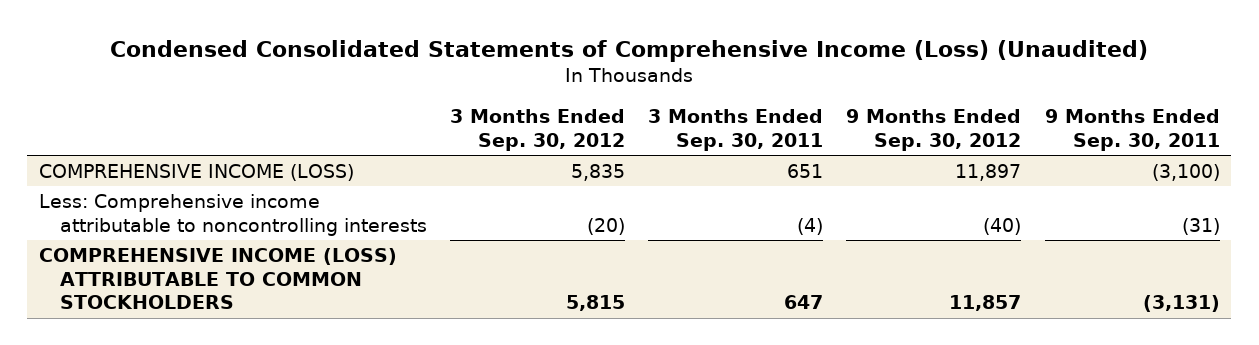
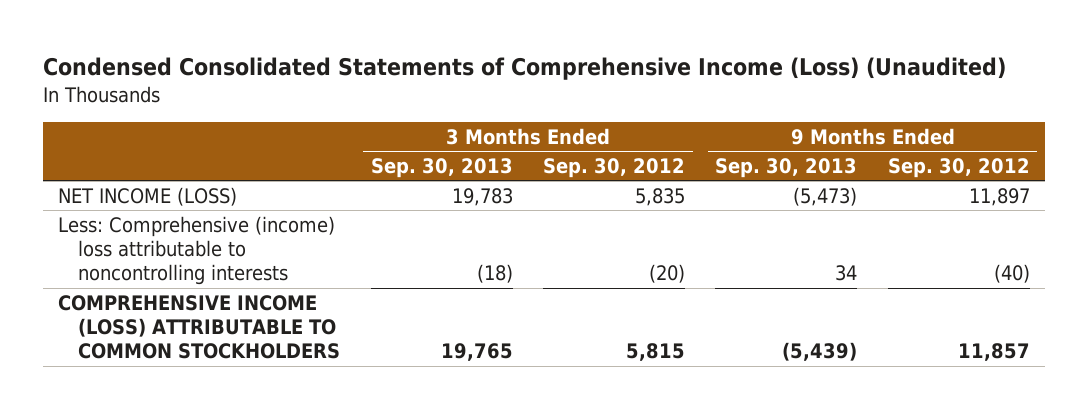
- | 3 Months Ended Sep. 30, 2012 | 3 Months Ended Sep. 30, 2011 | 9 Months Ended Sep. 30, 2012 | 9 Months Ended Sep. 30, 2011
+ | 3 Months Ended Sep. 30, 2013 | 3 Months Ended Sep. 30, 2012 | 9 Months Ended Sep. 30, 2013 | 9 Months Ended Sep. 30, 2012
- COMPREHENSIVE INCOME (LOSS) | 5,835 | 651 | 11,897 | (3,100)
- Less: Comprehensive income attributable to noncontrolling interests | (20) | (4) | (40) | (31)
+ NET INCOME (LOSS) | 19,783 | 5,835 | (5,473) | 11,897
+ Less: Comprehensive (income) loss attributable to noncontrolling interests | (18) | (20) | 34 | (40)

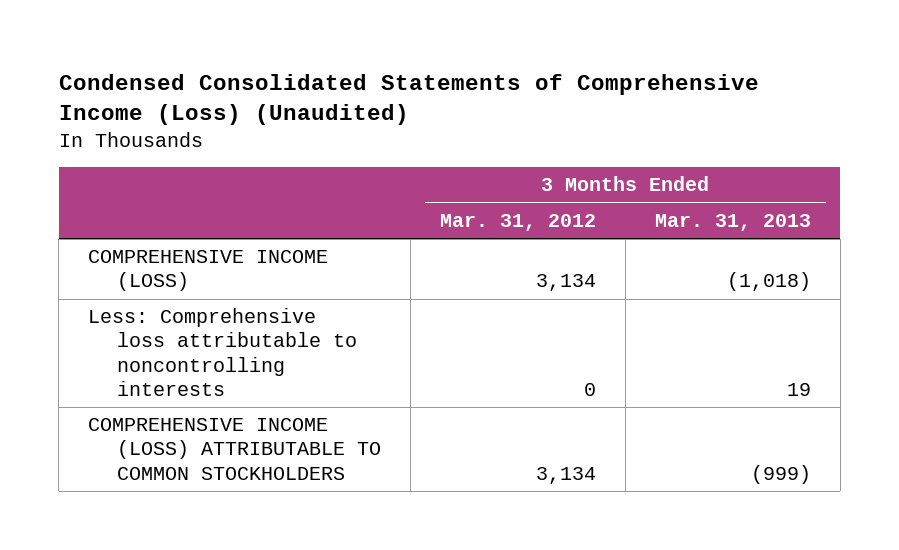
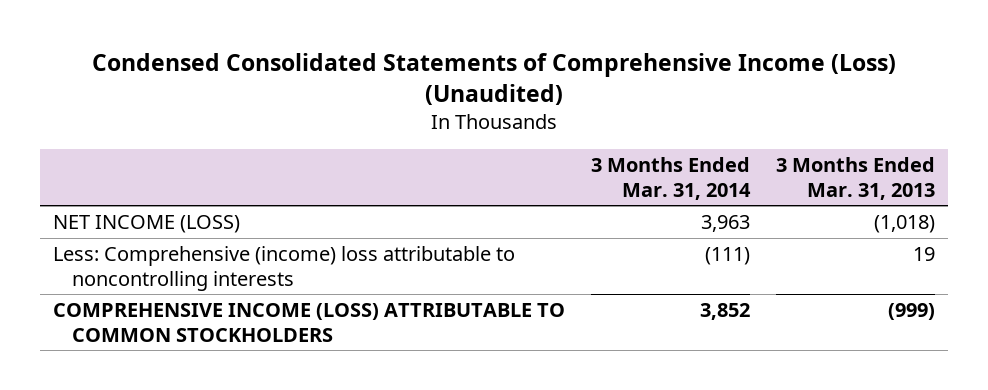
- | 3 Months Ended Mar. 31, 2012 | 3 Months Ended Mar. 31, 2013
+ | 3 Months Ended Mar. 31, 2014 | 3 Months Ended Mar. 31, 2013
- COMPREHENSIVE INCOME (LOSS) | 3,134 | (1,018)
- Less: Comprehensive loss attributable to noncontrolling interests | 0 | 19
+ NET INCOME (LOSS) | 3,963 | (1,018)
+ Less: Comprehensive (income) loss attributable to noncontrolling interests | (111) | 19

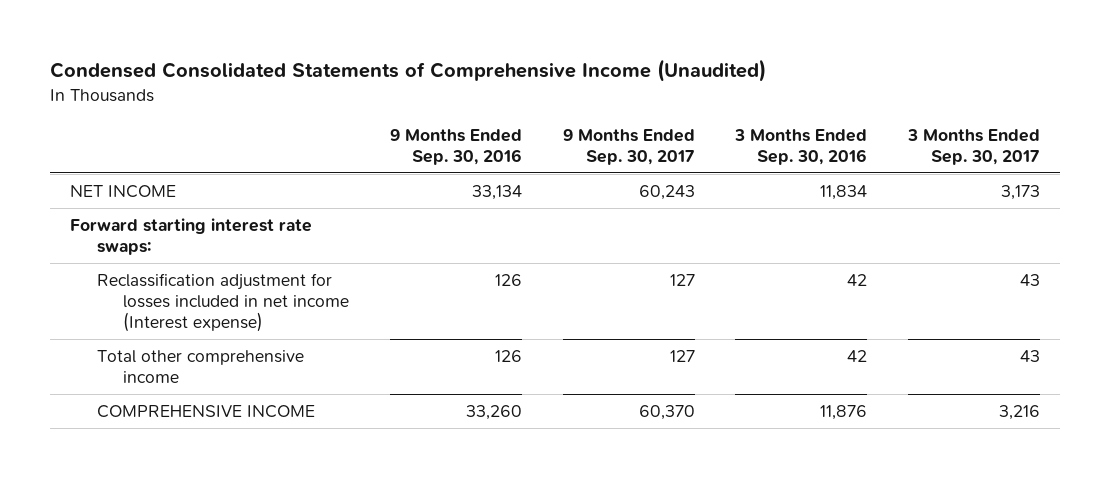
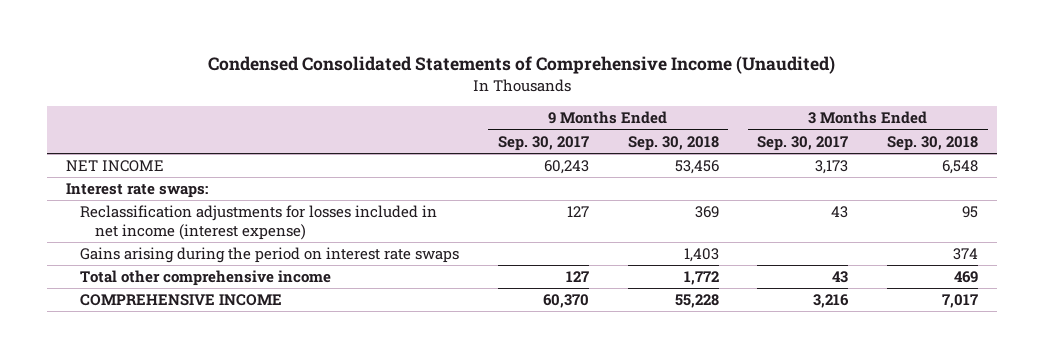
- | 9 Months Ended Sep. 30, 2016 | 9 Months Ended Sep. 30, 2017 | 3 Months Ended Sep. 30, 2016 | 3 Months Ended Sep. 30, 2017
+ | 9 Months Ended Sep. 30, 2017 | 9 Months Ended Sep. 30, 2018 | 3 Months Ended Sep. 30, 2017 | 3 Months Ended Sep. 30, 2018
- Forward starting interest rate swaps:
- Reclassification adjustment for losses included in net income (Interest expense) | 126 | 127 | 42 | 43
+ Interest rate swaps:
+ Reclassification adjustments for losses included in net income (interest expense) | 127 | 369 | 43 | 95
+ Gains arising during the period on interest rate swaps | | 1,403 | | 374

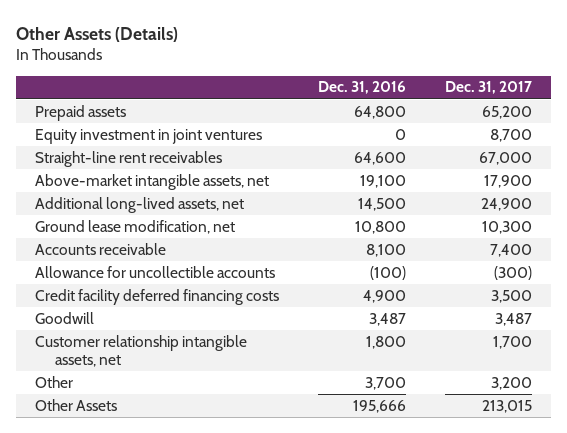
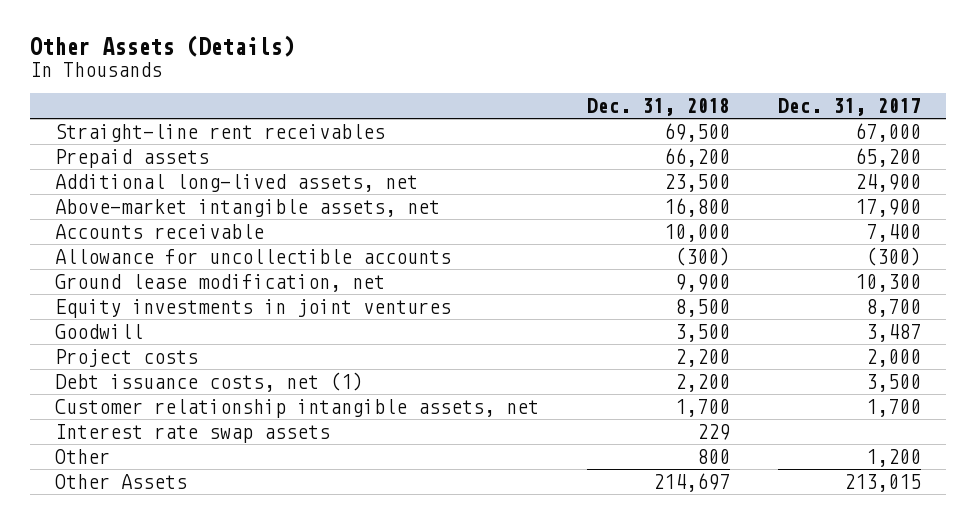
- | Dec. 31, 2016 | Dec. 31, 2017
+ | Dec. 31, 2018 | Dec. 31, 2017
- Equity investment in joint ventures | 0 | 8,700
moved down: Prepaid assets | 66,200 | 65,200
moved down: Above-market intangible assets, net | 16,800 | 17,900
- Credit facility deferred financing costs | 4,900 | 3,500
moved down: Ground lease modification, net | 9,900 | 10,300
+ Equity investments in joint ventures | 8,500 | 8,700
+ Project costs | 2,200 | 2,000
+ Debt issuance costs, net (1) | 2,200 | 3,500
- Other | 3,700 | 3,200
+ Interest rate swap assets | 229 |
+ Other | 800 | 1,200

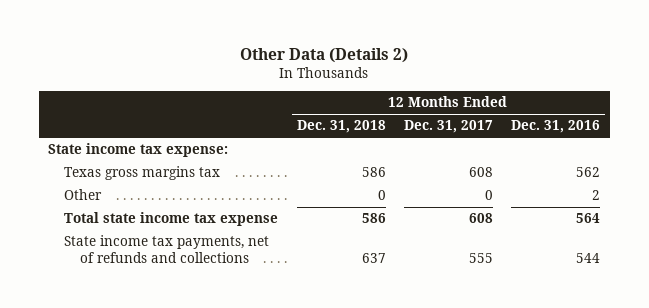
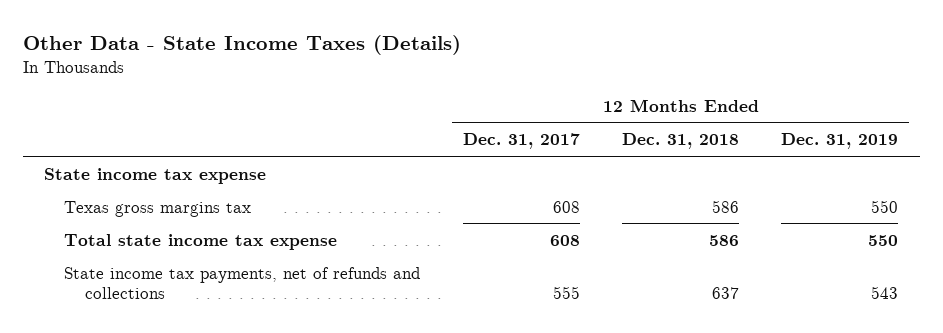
- Other Data (Details 2)
+ Other Data - State Income Taxes (Details)
- | 12 Months Ended Dec. 31, 2018 | 12 Months Ended Dec. 31, 2017 | 12 Months Ended Dec. 31, 2016
+ | 12 Months Ended Dec. 31, 2017 | 12 Months Ended Dec. 31, 2018 | 12 Months Ended Dec. 31, 2019
- State income tax expense:
+ State income tax expense
- Other | 0 | 0 | 2

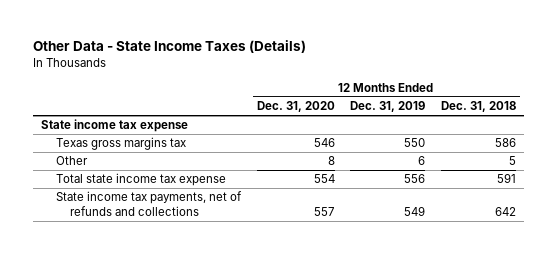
- | 12 Months Ended Dec. 31, 2017 | 12 Months Ended Dec. 31, 2018 | 12 Months Ended Dec. 31, 2019
+ | 12 Months Ended Dec. 31, 2020 | 12 Months Ended Dec. 31, 2019 | 12 Months Ended Dec. 31, 2018
- Total state income tax expense | 608 | 586 | 550
- State income tax payments, net of refunds and collections | 555 | 637 | 543
+ Other | 8 | 6 | 5
+ Total state income tax expense | 554 | 556 | 591
+ State income tax payments, net of refunds and collections | 557 | 549 | 642

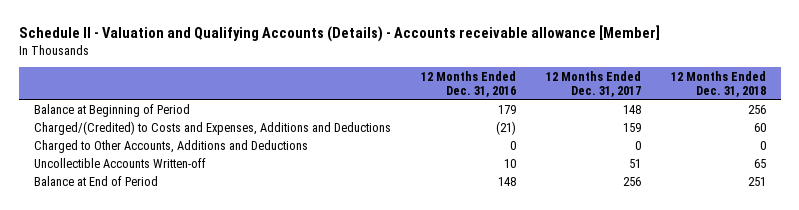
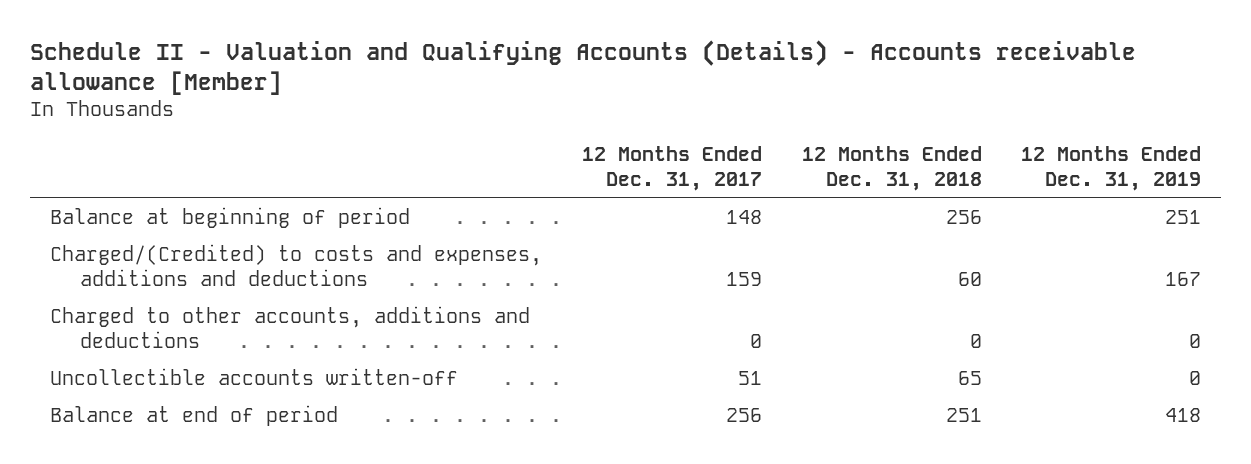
- | 12 Months Ended Dec. 31, 2016 | 12 Months Ended Dec. 31, 2017 | 12 Months Ended Dec. 31, 2018
+ | 12 Months Ended Dec. 31, 2017 | 12 Months Ended Dec. 31, 2018 | 12 Months Ended Dec. 31, 2019
- Balance at Beginning of Period | 179 | 148 | 256
- Charged/(Credited) to Costs and Expenses, Additions and Deductions | (21) | 159 | 60
- Charged to Other Accounts, Additions and Deductions | 0 | 0 | 0
- Uncollectible Accounts Written-off | 10 | 51 | 65
- Balance at End of Period | 148 | 256 | 251
+ Balance at beginning of period | 148 | 256 | 251
+ Charged/(Credited) to costs and expenses, additions and deductions | 159 | 60 | 167
+ Charged to other accounts, additions and deductions | 0 | 0 | 0
+ Uncollectible accounts written-off | 51 | 65 | 0
+ Balance at end of period | 256 | 251 | 418

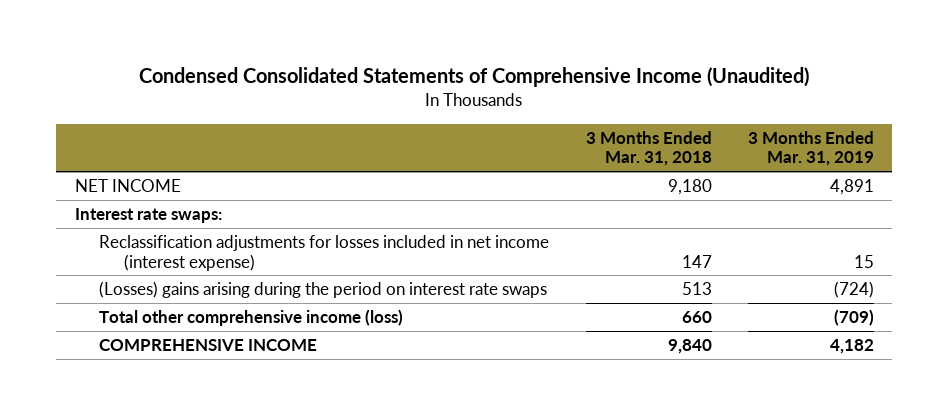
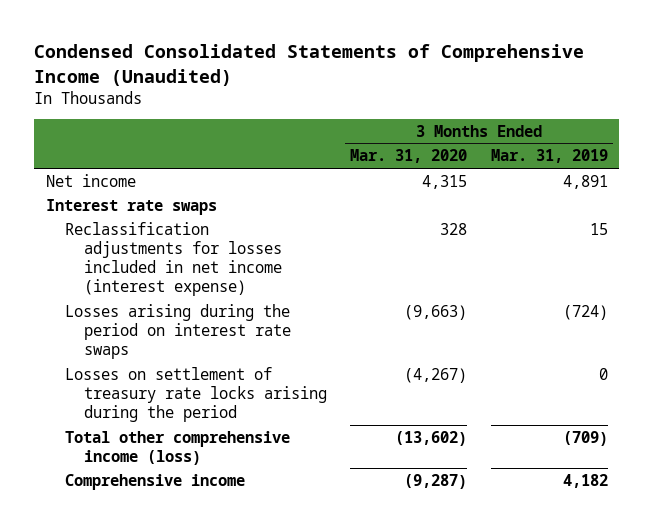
- | 3 Months Ended Mar. 31, 2018 | 3 Months Ended Mar. 31, 2019
+ | 3 Months Ended Mar. 31, 2020 | 3 Months Ended Mar. 31, 2019
- NET INCOME | 9,180 | 4,891
- Interest rate swaps:
+ Net income | 4,315 | 4,891
+ Interest rate swaps
- (Losses) gains arising during the period on interest rate swaps | 513 | (724)
+ Losses arising during the period on interest rate swaps | (9,663) | (724)
+ Losses on settlement of treasury rate locks arising during the period | (4,267) | 0
- COMPREHENSIVE INCOME | 9,840 | 4,182
+ Comprehensive income | (9,287) | 4,182

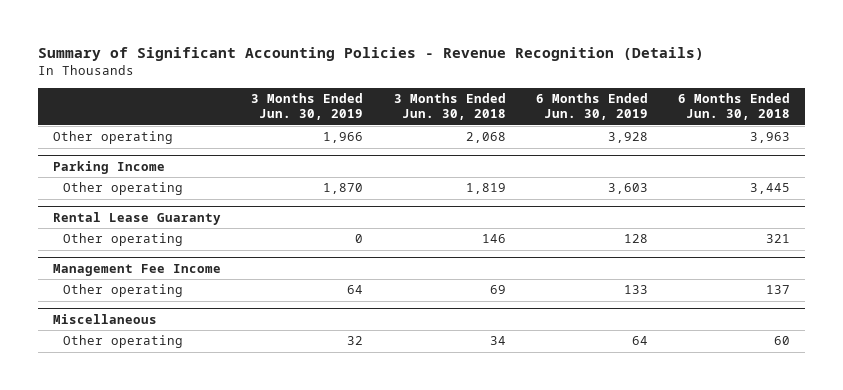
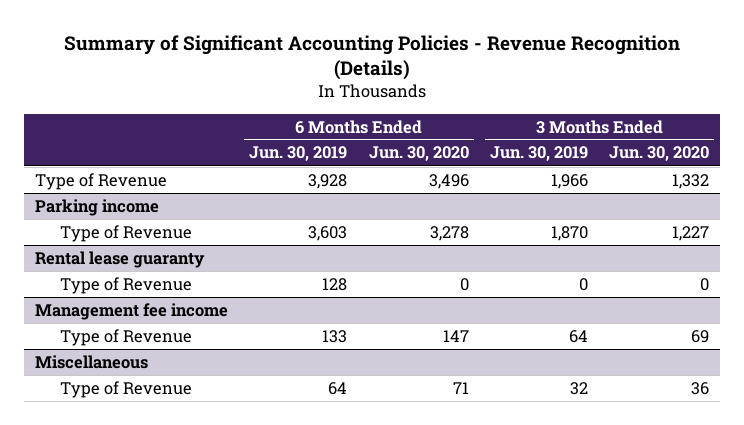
- | 3 Months Ended Jun. 30, 2019 | 3 Months Ended Jun. 30, 2018 | 6 Months Ended Jun. 30, 2019 | 6 Months Ended Jun. 30, 2018
+ | 6 Months Ended Jun. 30, 2019 | 6 Months Ended Jun. 30, 2020 | 3 Months Ended Jun. 30, 2019 | 3 Months Ended Jun. 30, 2020
- Other operating | 1,966 | 2,068 | 3,928 | 3,963
- Parking Income
- Other operating | 1,870 | 1,819 | 3,603 | 3,445
- Rental Lease Guaranty
- Other operating | 0 | 146 | 128 | 321
- Management Fee Income
- Other operating | 64 | 69 | 133 | 137
+ Type of Revenue | 3,928 | 3,496 | 1,966 | 1,332
+ Parking income
+ Type of Revenue | 3,603 | 3,278 | 1,870 | 1,227
+ Rental lease guaranty
+ Type of Revenue | 128 | 0 | 0 | 0
+ Management fee income
+ Type of Revenue | 133 | 147 | 64 | 69
@ Miscellaneous
- Other operating | 32 | 34 | 64 | 60
+ Type of Revenue | 64 | 71 | 32 | 36

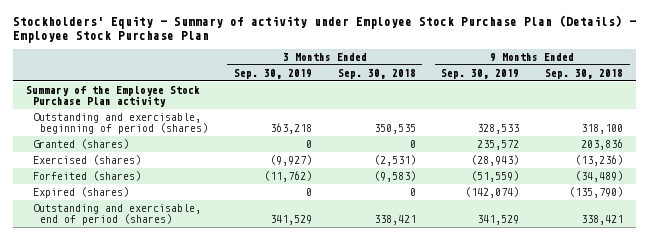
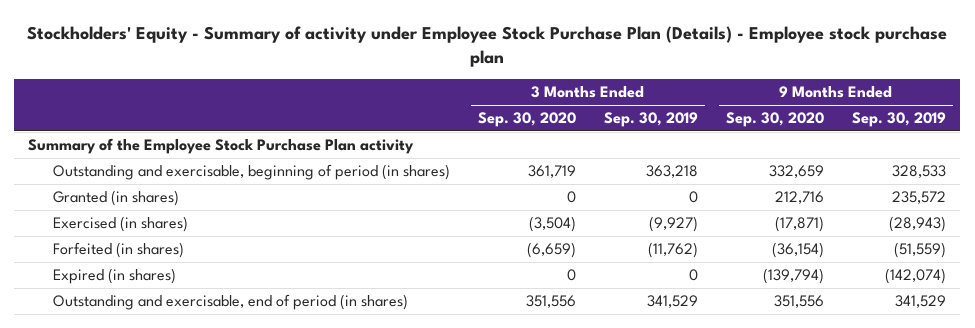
- Stockholders' Equity - Summary of activity under Employee Stock Purchase Plan (Details) - Employee Stock Purchase Plan
+ Stockholders' Equity - Summary of activity under Employee Stock Purchase Plan (Details) - Employee stock purchase plan
- | 3 Months Ended Sep. 30, 2019 | 3 Months Ended Sep. 30, 2018 | 9 Months Ended Sep. 30, 2019 | 9 Months Ended Sep. 30, 2018
+ | 3 Months Ended Sep. 30, 2020 | 3 Months Ended Sep. 30, 2019 | 9 Months Ended Sep. 30, 2020 | 9 Months Ended Sep. 30, 2019
- Outstanding and exercisable, beginning of period (shares) | 363,218 | 350,535 | 328,533 | 318,100
- Granted (shares) | 0 | 0 | 235,572 | 203,836
- Exercised (shares) | (9,927) | (2,531) | (28,943) | (13,236)
- Forfeited (shares) | (11,762) | (9,583) | (51,559) | (34,489)
- Expired (shares) | 0 | 0 | (142,074) | (135,790)
- Outstanding and exercisable, end of period (shares) | 341,529 | 338,421 | 341,529 | 338,421
+ Outstanding and exercisable, beginning of period (in shares) | 361,719 | 363,218 | 332,659 | 328,533
+ Granted (in shares) | 0 | 0 | 212,716 | 235,572
+ Exercised (in shares) | (3,504) | (9,927) | (17,871) | (28,943)
+ Forfeited (in shares) | (6,659) | (11,762) | (36,154) | (51,559)
+ Expired (in shares) | 0 | 0 | (139,794) | (142,074)
+ Outstanding and exercisable, end of period (in shares) | 351,556 | 341,529 | 351,556 | 341,529

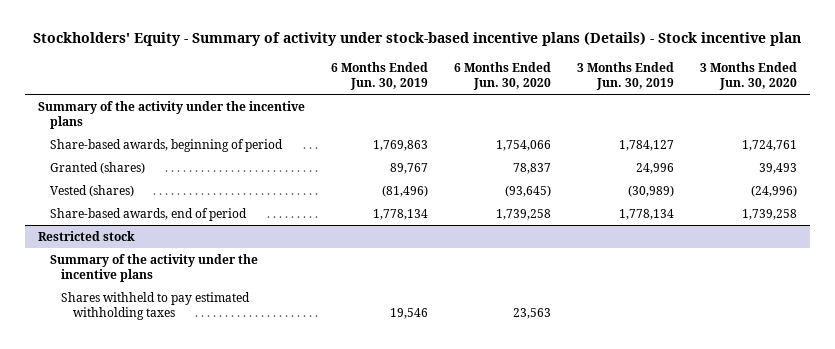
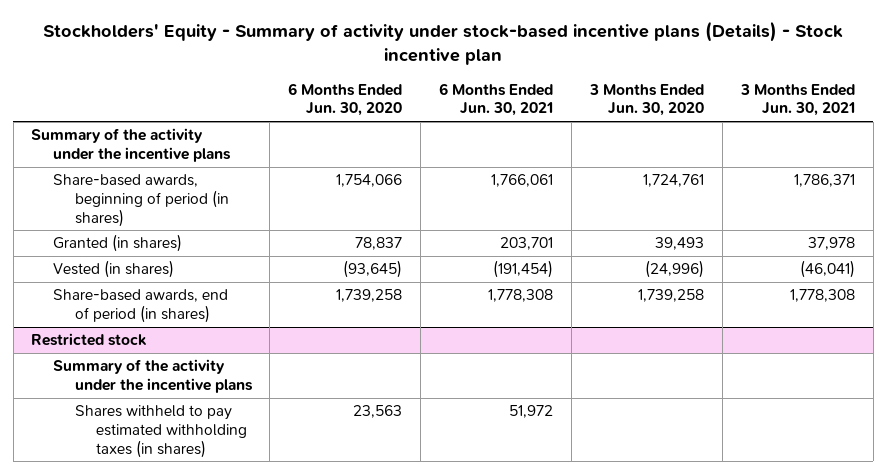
- | 6 Months Ended Jun. 30, 2019 | 6 Months Ended Jun. 30, 2020 | 3 Months Ended Jun. 30, 2019 | 3 Months Ended Jun. 30, 2020
+ | 6 Months Ended Jun. 30, 2020 | 6 Months Ended Jun. 30, 2021 | 3 Months Ended Jun. 30, 2020 | 3 Months Ended Jun. 30, 2021
- Share-based awards, beginning of period | 1,769,863 | 1,754,066 | 1,784,127 | 1,724,761
- Granted (shares) | 89,767 | 78,837 | 24,996 | 39,493
- Vested (shares) | (81,496) | (93,645) | (30,989) | (24,996)
- Share-based awards, end of period | 1,778,134 | 1,739,258 | 1,778,134 | 1,739,258
+ Share-based awards, beginning of period (in shares) | 1,754,066 | 1,766,061 | 1,724,761 | 1,786,371
+ Granted (in shares) | 78,837 | 203,701 | 39,493 | 37,978
+ Vested (in shares) | (93,645) | (191,454) | (24,996) | (46,041)
+ Share-based awards, end of period (in shares) | 1,739,258 | 1,778,308 | 1,739,258 | 1,778,308
@ Restricted stock
- Shares withheld to pay estimated withholding taxes | 19,546 | 23,563 | |
+ Shares withheld to pay estimated withholding taxes (in shares) | 23,563 | 51,972 | |

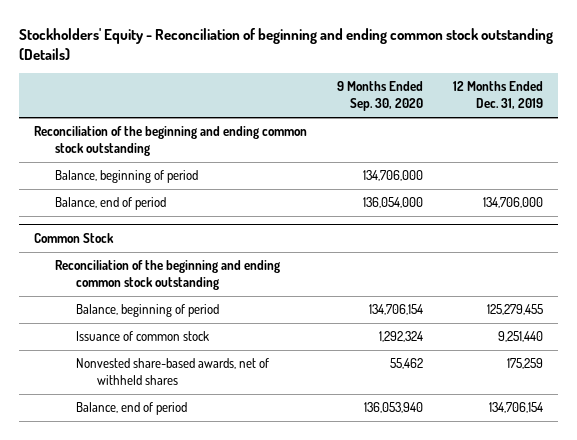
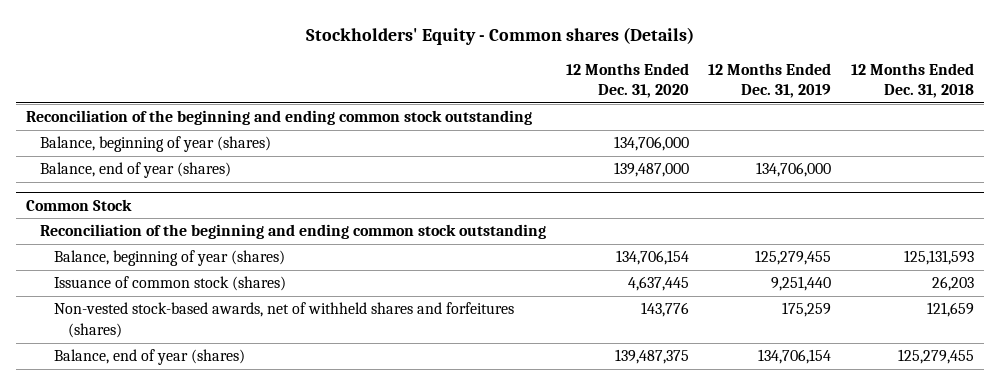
- Stockholders' Equity - Reconciliation of beginning and ending common stock outstanding (Details)
+ Stockholders' Equity - Common shares (Details)
- | 9 Months Ended Sep. 30, 2020 | 12 Months Ended Dec. 31, 2019
+ | 12 Months Ended Dec. 31, 2020 | 12 Months Ended Dec. 31, 2019 | 12 Months Ended Dec. 31, 2018
- Balance, beginning of period | 134,706,000 |
- Balance, end of period | 136,054,000 | 134,706,000
+ Balance, beginning of year (shares) | 134,706,000 | |
+ Balance, end of year (shares) | 139,487,000 | 134,706,000 |
@ Common Stock
- Balance, beginning of period | 134,706,154 | 125,279,455
- Issuance of common stock | 1,292,324 | 9,251,440
- Nonvested share-based awards, net of withheld shares | 55,462 | 175,259
- Balance, end of period | 136,053,940 | 134,706,154
+ Balance, beginning of year (shares) | 134,706,154 | 125,279,455 | 125,131,593
+ Issuance of common stock (shares) | 4,637,445 | 9,251,440 | 26,203
+ Non-vested stock-based awards, net of withheld shares and forfeitures (shares) | 143,776 | 175,259 | 121,659
+ Balance, end of year (shares) | 139,487,375 | 134,706,154 | 125,279,455

